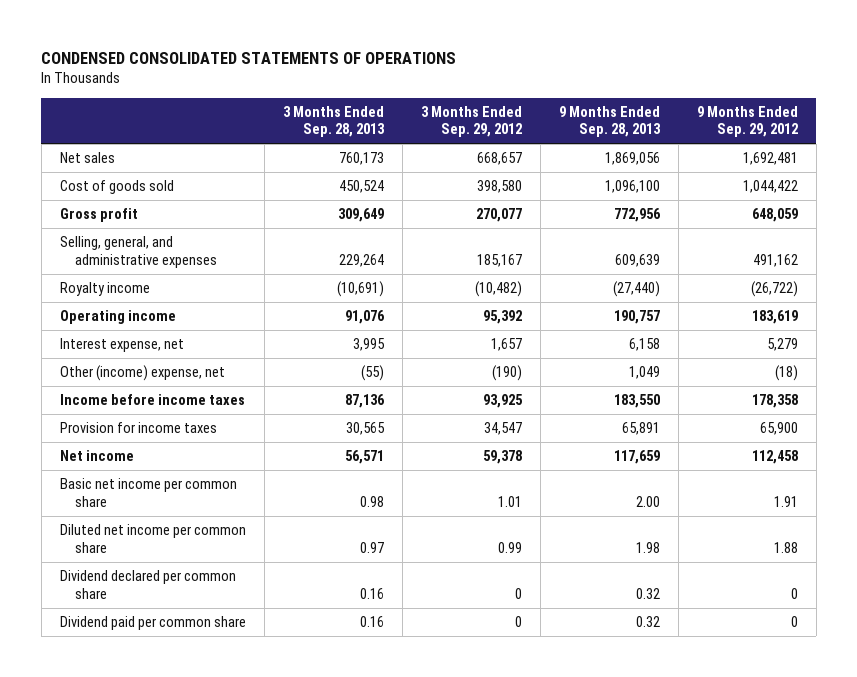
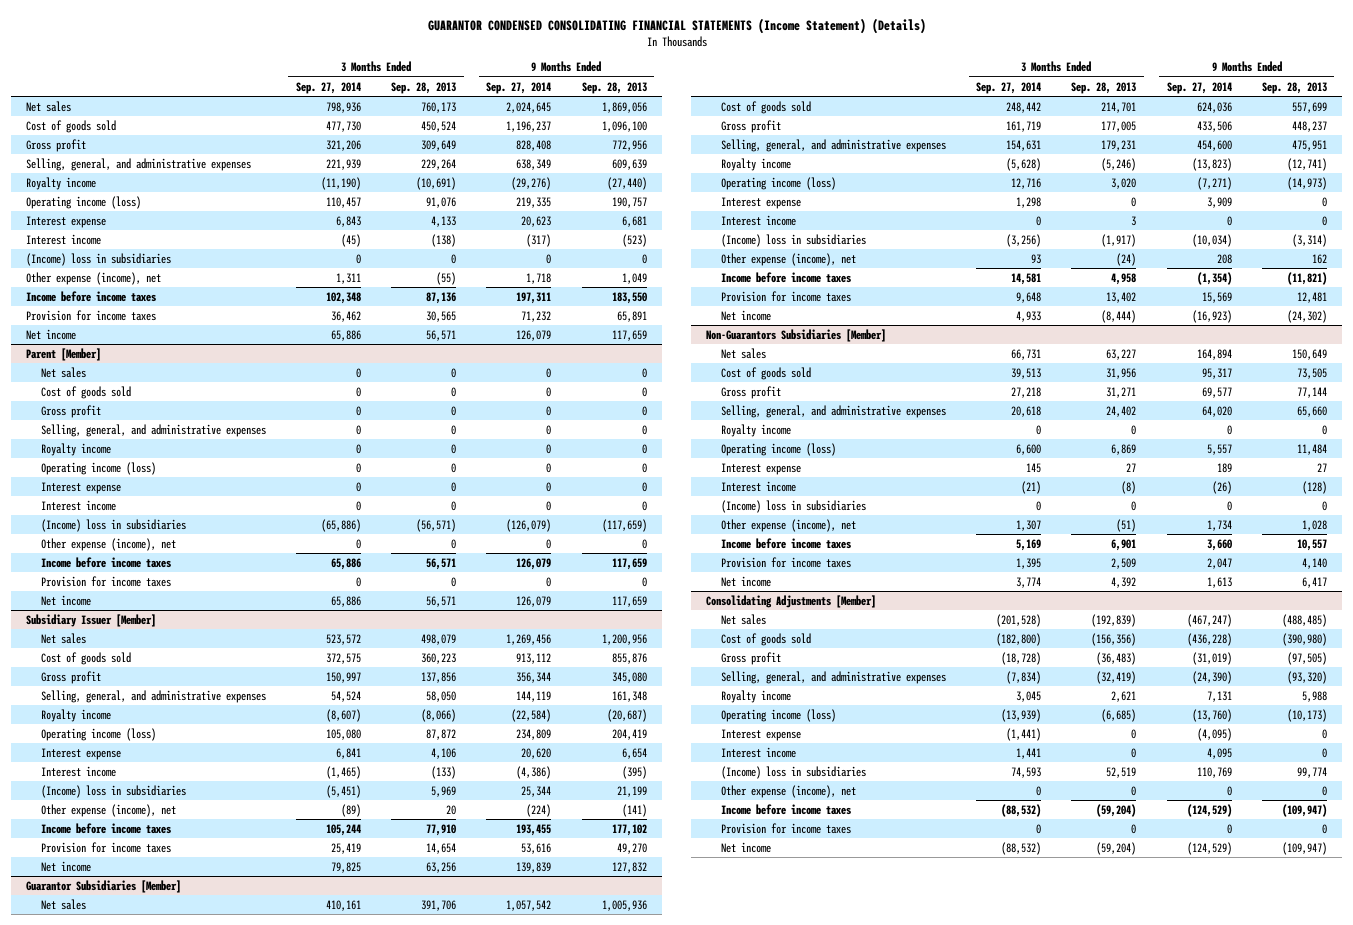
- CONDENSED CONSOLIDATED STATEMENTS OF OPERATIONS
+ GUARANTOR CONDENSED CONSOLIDATING FINANCIAL STATEMENTS (Income Statement) (Details)
- | 3 Months Ended Sep. 28, 2013 | 3 Months Ended Sep. 29, 2012 | 9 Months Ended Sep. 28, 2013 | 9 Months Ended Sep. 29, 2012
+ | 3 Months Ended Sep. 27, 2014 | 3 Months Ended Sep. 28, 2013 | 9 Months Ended Sep. 27, 2014 | 9 Months Ended Sep. 28, 2013
- Operating income | 91,076 | 95,392 | 190,757 | 183,619
- Interest expense, net | 3,995 | 1,657 | 6,158 | 5,279
- Other (income) expense, net | (55) | (190) | 1,049 | (18)
+ Operating income (loss) | 110,457 | 91,076 | 219,335 | 190,757
+ Interest expense | 6,843 | 4,133 | 20,623 | 6,681
+ Interest income | (45) | (138) | (317) | (523)
+ (Income) loss in subsidiaries | 0 | 0 | 0 | 0
+ Other expense (income), net | 1,311 | (55) | 1,718 | 1,049
- Basic net income per common share | 0.98 | 1.01 | 2.00 | 1.91
- Diluted net income per common share | 0.97 | 0.99 | 1.98 | 1.88
- Dividend declared per common share | 0.16 | 0 | 0.32 | 0
- Dividend paid per common share | 0.16 | 0 | 0.32 | 0
+ Parent [Member]
+ Net sales | 0 | 0 | 0 | 0
+ Cost of goods sold | 0 | 0 | 0 | 0
+ Gross profit | 0 | 0 | 0 | 0
+ Selling, general, and administrative expenses | 0 | 0 | 0 | 0
+ Royalty income | 0 | 0 | 0 | 0
+ Operating income (loss) | 0 | 0 | 0 | 0
+ Interest expense | 0 | 0 | 0 | 0
+ Interest income | 0 | 0 | 0 | 0
+ (Income) loss in subsidiaries | (65,886) | (56,571) | (126,079) | (117,659)
+ Other expense (income), net | 0 | 0 | 0 | 0
+ Income before income taxes | 65,886 | 56,571 | 126,079 | 117,659
+ Provision for income taxes | 0 | 0 | 0 | 0
+ Net income | 65,886 | 56,571 | 126,079 | 117,659
+ Subsidiary Issuer [Member]
+ Net sales | 523,572 | 498,079 | 1,269,456 | 1,200,956
+ Cost of goods sold | 372,575 | 360,223 | 913,112 | 855,876
+ Gross profit | 150,997 | 137,856 | 356,344 | 345,080
+ Selling, general, and administrative expenses | 54,524 | 58,050 | 144,119 | 161,348
+ Royalty income | (8,607) | (8,066) | (22,584) | (20,687)
+ Operating income (loss) | 105,080 | 87,872 | 234,809 | 204,419
+ Interest expense | 6,841 | 4,106 | 20,620 | 6,654
+ Interest income | (1,465) | (133) | (4,386) | (395)
+ (Income) loss in subsidiaries | (5,451) | 5,969 | 25,344 | 21,199
+ Other expense (income), net | (89) | 20 | (224) | (141)
+ Income before income taxes | 105,244 | 77,910 | 193,455 | 177,102
+ Provision for income taxes | 25,419 | 14,654 | 53,616 | 49,270
+ Net income | 79,825 | 63,256 | 139,839 | 127,832
+ Guarantor Subsidiaries [Member]
+ Net sales | 410,161 | 391,706 | 1,057,542 | 1,005,936
+ Cost of goods sold | 248,442 | 214,701 | 624,036 | 557,699
+ Gross profit | 161,719 | 177,005 | 433,506 | 448,237
+ Selling, general, and administrative expenses | 154,631 | 179,231 | 454,600 | 475,951
+ Royalty income | (5,628) | (5,246) | (13,823) | (12,741)
+ Operating income (loss) | 12,716 | 3,020 | (7,271) | (14,973)
+ Interest expense | 1,298 | 0 | 3,909 | 0
+ Interest income | 0 | 3 | 0 | 0
+ (Income) loss in subsidiaries | (3,256) | (1,917) | (10,034) | (3,314)
+ Other expense (income), net | 93 | (24) | 208 | 162
+ Income before income taxes | 14,581 | 4,958 | (1,354) | (11,821)
+ Provision for income taxes | 9,648 | 13,402 | 15,569 | 12,481
+ Net income | 4,933 | (8,444) | (16,923) | (24,302)
+ Non-Guarantors Subsidiaries [Member]
+ Net sales | 66,731 | 63,227 | 164,894 | 150,649
+ Cost of goods sold | 39,513 | 31,956 | 95,317 | 73,505
+ Gross profit | 27,218 | 31,271 | 69,577 | 77,144
+ Selling, general, and administrative expenses | 20,618 | 24,402 | 64,020 | 65,660
+ Royalty income | 0 | 0 | 0 | 0
+ Operating income (loss) | 6,600 | 6,869 | 5,557 | 11,484
+ Interest expense | 145 | 27 | 189 | 27
+ Interest income | (21) | (8) | (26) | (128)
+ (Income) loss in subsidiaries | 0 | 0 | 0 | 0
+ Other expense (income), net | 1,307 | (51) | 1,734 | 1,028
+ Income before income taxes | 5,169 | 6,901 | 3,660 | 10,557
+ Provision for income taxes | 1,395 | 2,509 | 2,047 | 4,140
+ Net income | 3,774 | 4,392 | 1,613 | 6,417
+ Consolidating Adjustments [Member]
+ Net sales | (201,528) | (192,839) | (467,247) | (488,485)
+ Cost of goods sold | (182,800) | (156,356) | (436,228) | (390,980)
+ Gross profit | (18,728) | (36,483) | (31,019) | (97,505)
+ Selling, general, and administrative expenses | (7,834) | (32,419) | (24,390) | (93,320)
+ Royalty income | 3,045 | 2,621 | 7,131 | 5,988
+ Operating income (loss) | (13,939) | (6,685) | (13,760) | (10,173)
+ Interest expense | (1,441) | 0 | (4,095) | 0
+ Interest income | 1,441 | 0 | 4,095 | 0
+ (Income) loss in subsidiaries | 74,593 | 52,519 | 110,769 | 99,774
+ Other expense (income), net | 0 | 0 | 0 | 0
+ Income before income taxes | (88,532) | (59,204) | (124,529) | (109,947)
+ Provision for income taxes | 0 | 0 | 0 | 0
+ Net income | (88,532) | (59,204) | (124,529) | (109,947)

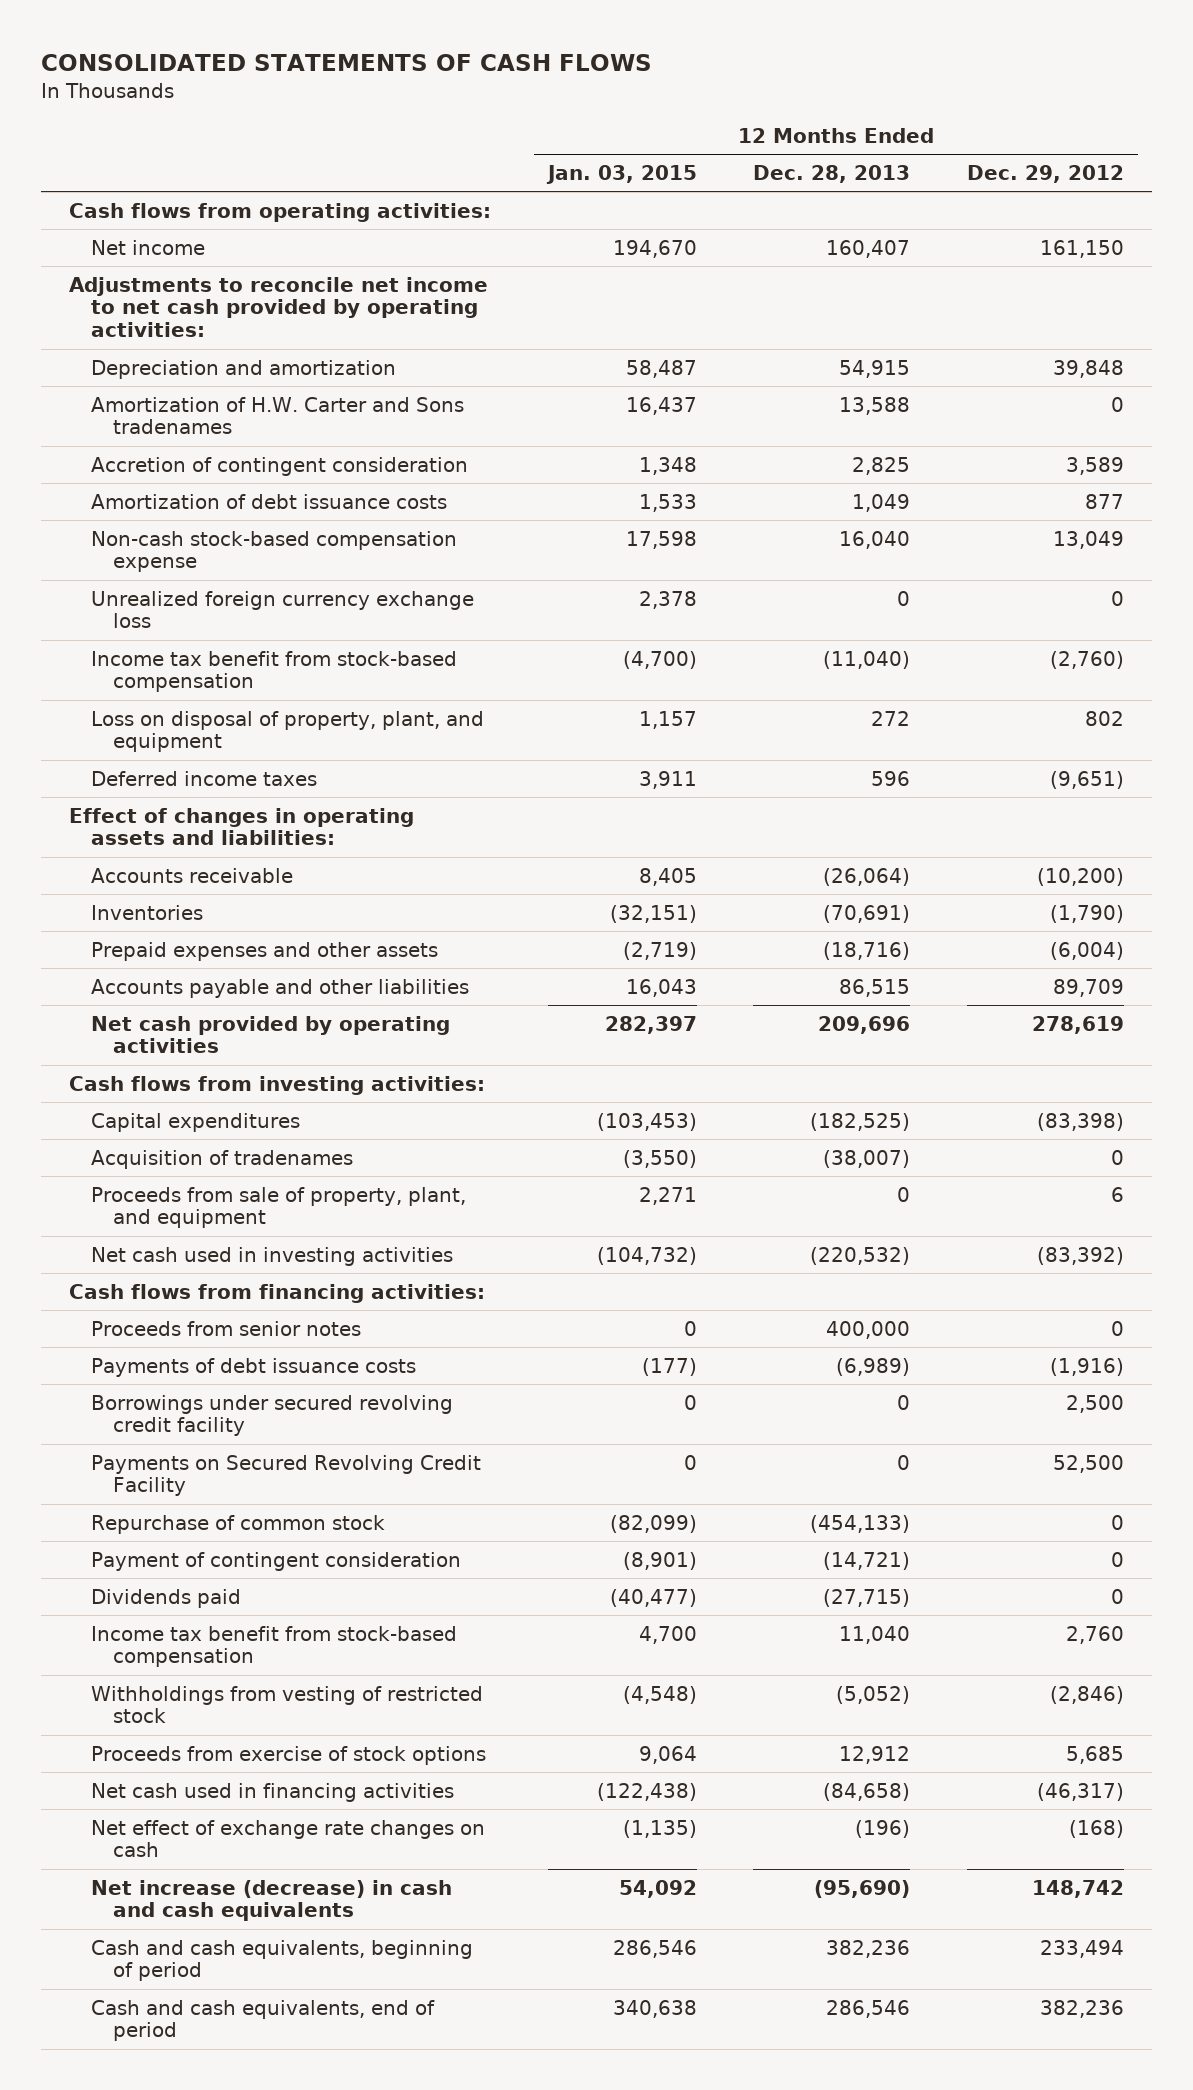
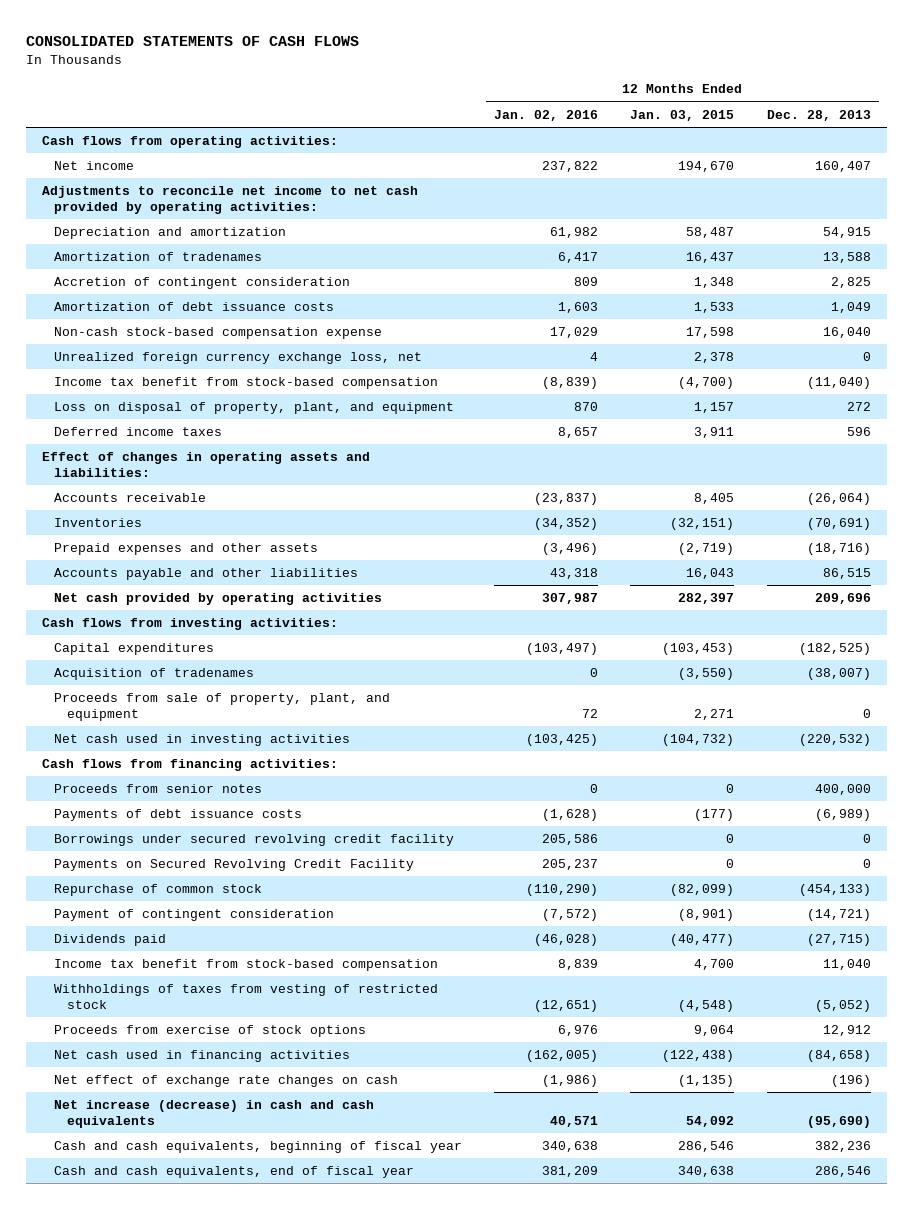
- | 12 Months Ended Jan. 03, 2015 | 12 Months Ended Dec. 28, 2013 | 12 Months Ended Dec. 29, 2012
+ | 12 Months Ended Jan. 02, 2016 | 12 Months Ended Jan. 03, 2015 | 12 Months Ended Dec. 28, 2013
- Amortization of H.W. Carter and Sons tradenames | 16,437 | 13,588 | 0
+ Amortization of tradenames | 6,417 | 16,437 | 13,588
- Unrealized foreign currency exchange loss | 2,378 | 0 | 0
+ Unrealized foreign currency exchange loss, net | 4 | 2,378 | 0
- Withholdings from vesting of restricted stock | (4,548) | (5,052) | (2,846)
+ Withholdings of taxes from vesting of restricted stock | (12,651) | (4,548) | (5,052)
- Cash and cash equivalents, beginning of period | 286,546 | 382,236 | 233,494
- Cash and cash equivalents, end of period | 340,638 | 286,546 | 382,236
+ Cash and cash equivalents, beginning of fiscal year | 340,638 | 286,546 | 382,236
+ Cash and cash equivalents, end of fiscal year | 381,209 | 340,638 | 286,546

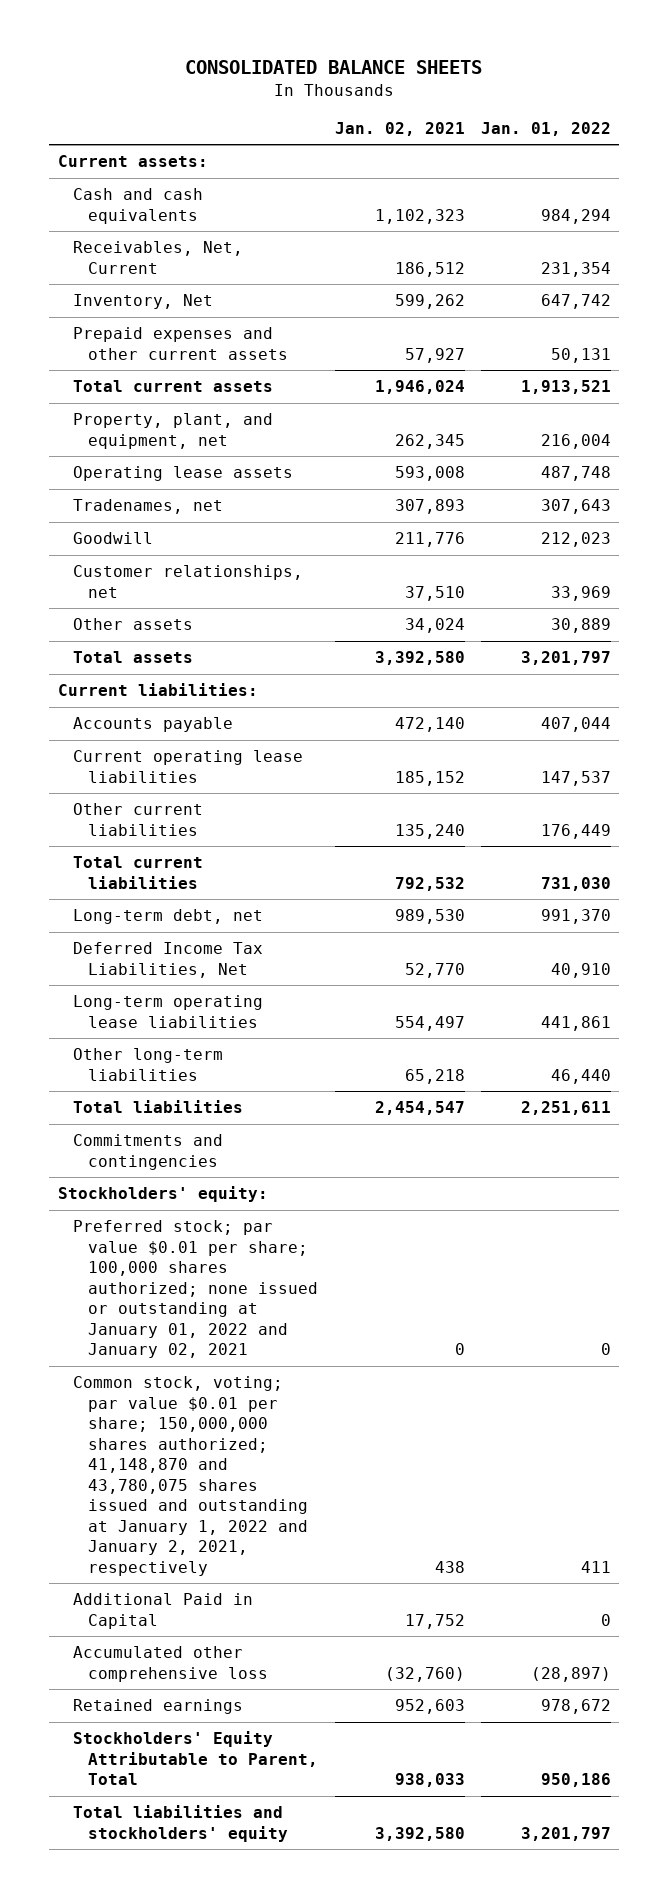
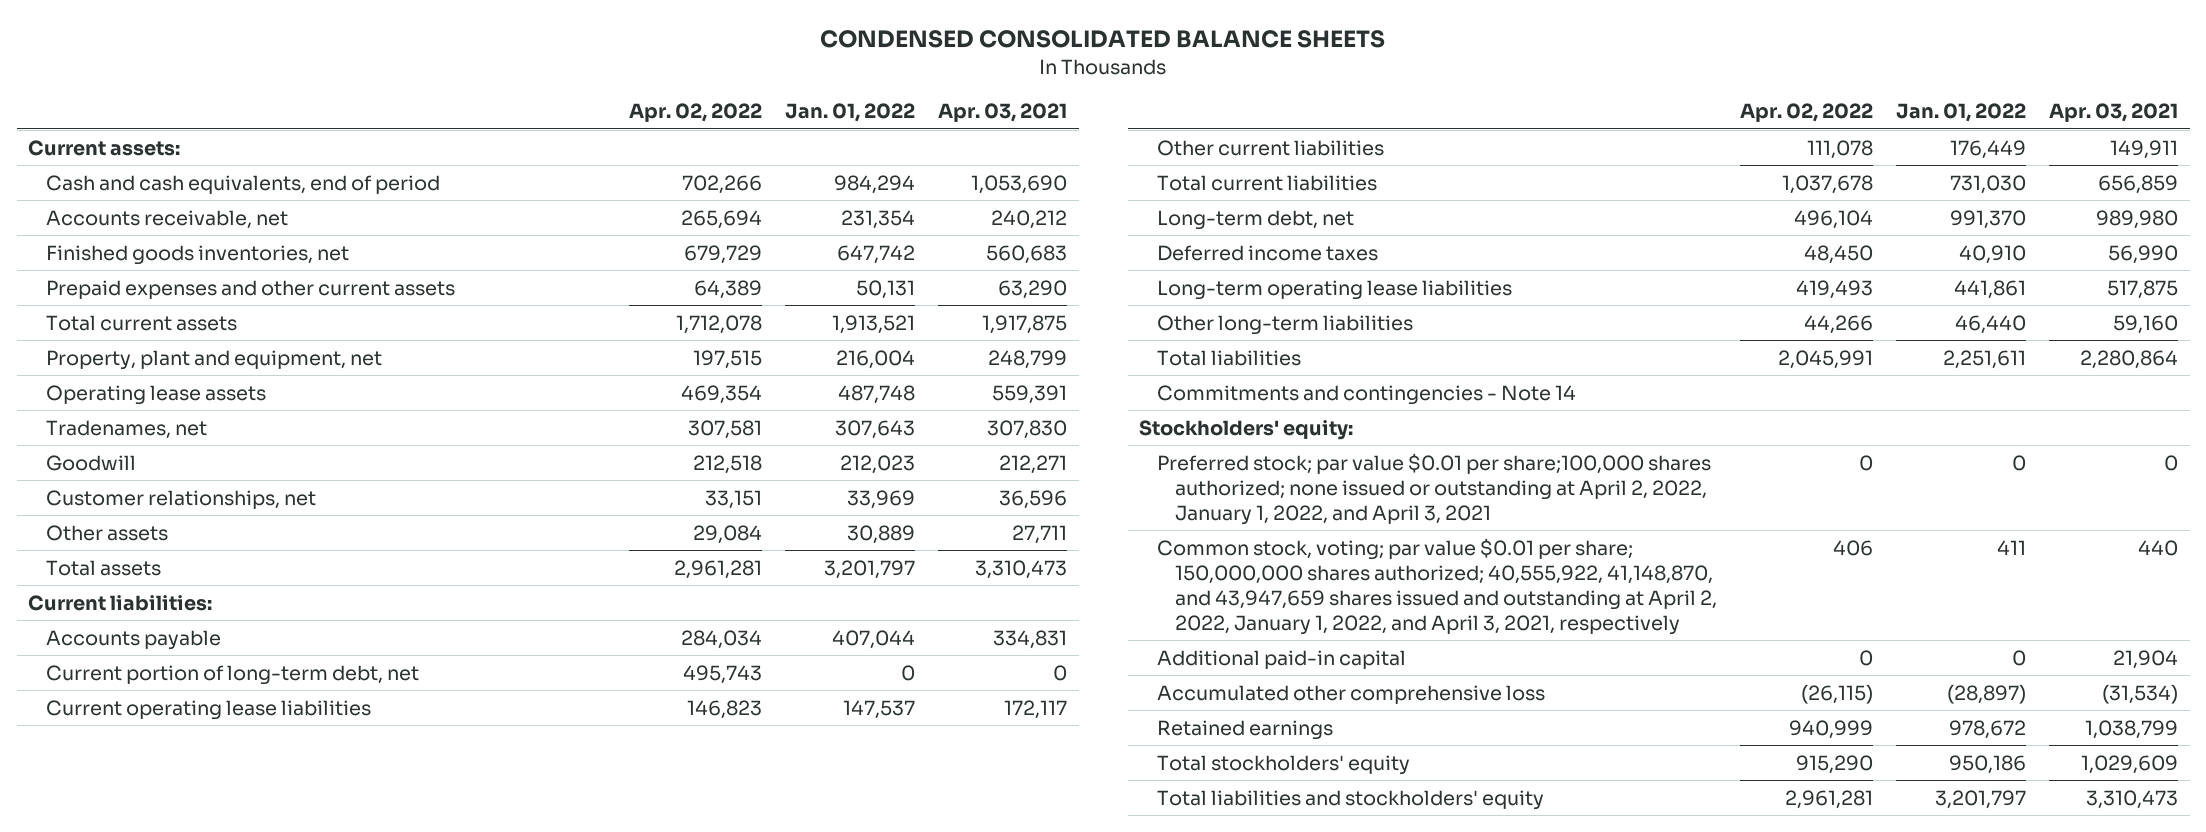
- CONSOLIDATED BALANCE SHEETS
+ CONDENSED CONSOLIDATED BALANCE SHEETS
- | Jan. 02, 2021 | Jan. 01, 2022
+ | Apr. 02, 2022 | Jan. 01, 2022 | Apr. 03, 2021
- Cash and cash equivalents | 1,102,323 | 984,294
- Receivables, Net, Current | 186,512 | 231,354
- Inventory, Net | 599,262 | 647,742
+ Cash and cash equivalents, end of period | 702,266 | 984,294 | 1,053,690
+ Accounts receivable, net | 265,694 | 231,354 | 240,212
+ Finished goods inventories, net | 679,729 | 647,742 | 560,683
- Property, plant, and equipment, net | 262,345 | 216,004
+ Property, plant and equipment, net | 197,515 | 216,004 | 248,799
+ Current portion of long-term debt, net | 495,743 | 0 | 0
- Deferred Income Tax Liabilities, Net | 52,770 | 40,910
+ Deferred income taxes | 48,450 | 40,910 | 56,990
- Commitments and contingencies
+ Commitments and contingencies - Note 14
- Preferred stock; par value $0.01 per share; 100,000 shares authorized; none issued or outstanding at January 01, 2022 and January 02, 2021 | 0 | 0
- Common stock, voting; par value $0.01 per share; 150,000,000 shares authorized; 41,148,870 and 43,780,075 shares issued and outstanding at January 1, 2022 and January 2, 2021, respectively | 438 | 411
- Additional Paid in Capital | 17,752 | 0
+ Preferred stock; par value $0.01 per share;100,000 shares authorized; none issued or outstanding at April 2, 2022, January 1, 2022, and April 3, 2021 | 0 | 0 | 0
+ Common stock, voting; par value $0.01 per share; 150,000,000 shares authorized; 40,555,922, 41,148,870, and 43,947,659 shares issued and outstanding at April 2, 2022, January 1, 2022, and April 3, 2021, respectively | 406 | 411 | 440
+ Additional paid-in capital | 0 | 0 | 21,904
- Stockholders' Equity Attributable to Parent, Total | 938,033 | 950,186
+ Total stockholders' equity | 915,290 | 950,186 | 1,029,609

